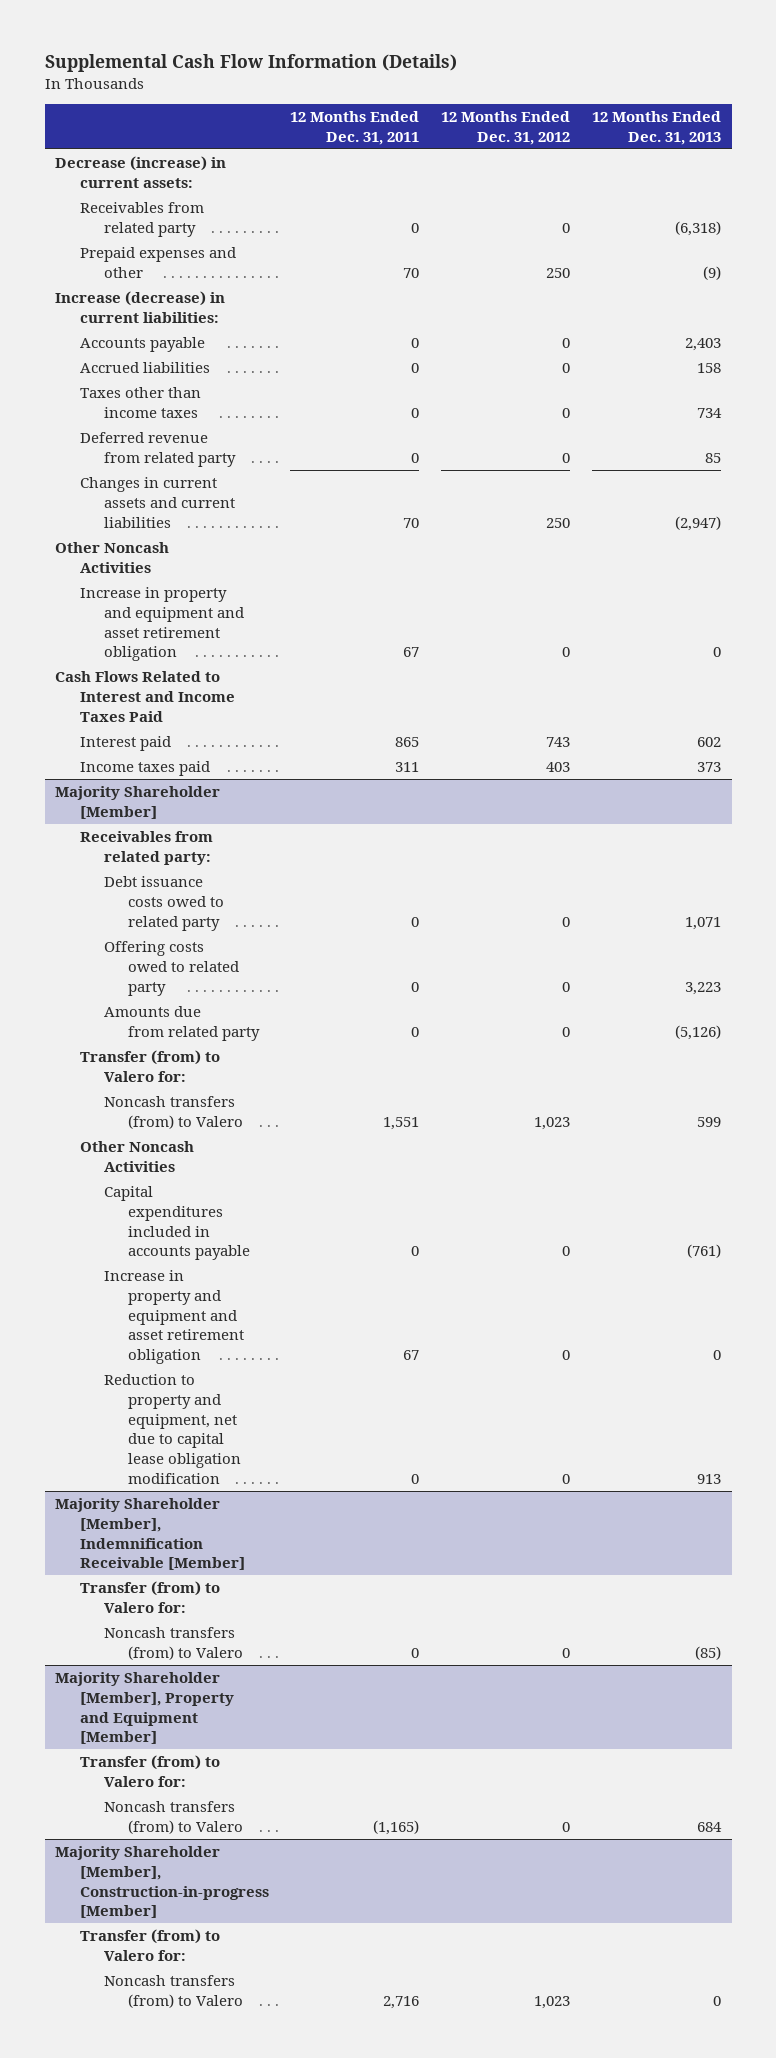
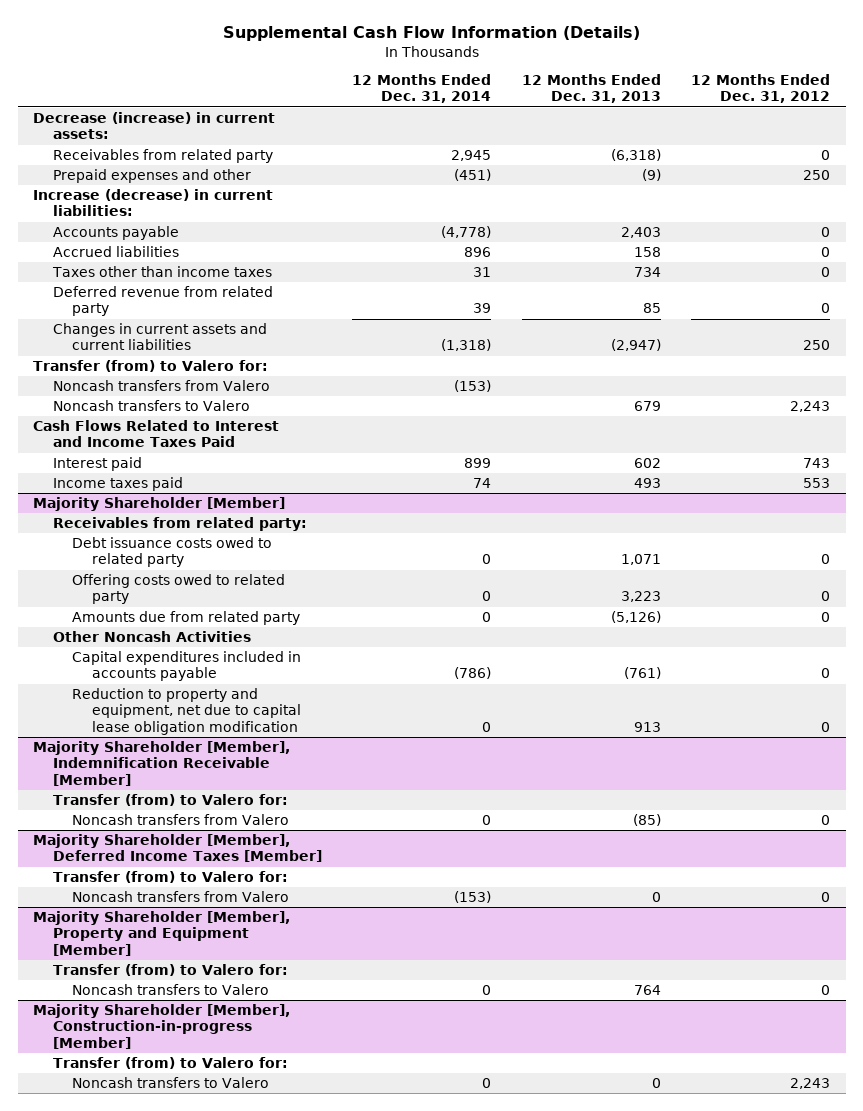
- | 12 Months Ended Dec. 31, 2011 | 12 Months Ended Dec. 31, 2012 | 12 Months Ended Dec. 31, 2013
+ | 12 Months Ended Dec. 31, 2014 | 12 Months Ended Dec. 31, 2013 | 12 Months Ended Dec. 31, 2012
- Other Noncash Activities
- Increase in property and equipment and asset retirement obligation | 67 | 0 | 0
+ Transfer (from) to Valero for:
+ Noncash transfers from Valero | (153) | |
+ Noncash transfers to Valero | | 679 | 2,243
- Income taxes paid | 311 | 403 | 373
+ Income taxes paid | 74 | 493 | 553
@ Majority Shareholder [Member]
- Transfer (from) to Valero for:
- Noncash transfers (from) to Valero | 1,551 | 1,023 | 599
- Increase in property and equipment and asset retirement obligation | 67 | 0 | 0
@ Majority Shareholder [Member], Indemnification Receivable [Member]
- Noncash transfers (from) to Valero | 0 | 0 | (85)
+ Noncash transfers from Valero | 0 | (85) | 0
+ Majority Shareholder [Member], Deferred Income Taxes [Member]
+ Transfer (from) to Valero for:
+ Noncash transfers from Valero | (153) | 0 | 0
@ Majority Shareholder [Member], Property and Equipment [Member]
- Noncash transfers (from) to Valero | (1,165) | 0 | 684
+ Noncash transfers to Valero | 0 | 764 | 0
@ Majority Shareholder [Member], Construction-in-progress [Member]
- Noncash transfers (from) to Valero | 2,716 | 1,023 | 0
+ Noncash transfers to Valero | 0 | 0 | 2,243

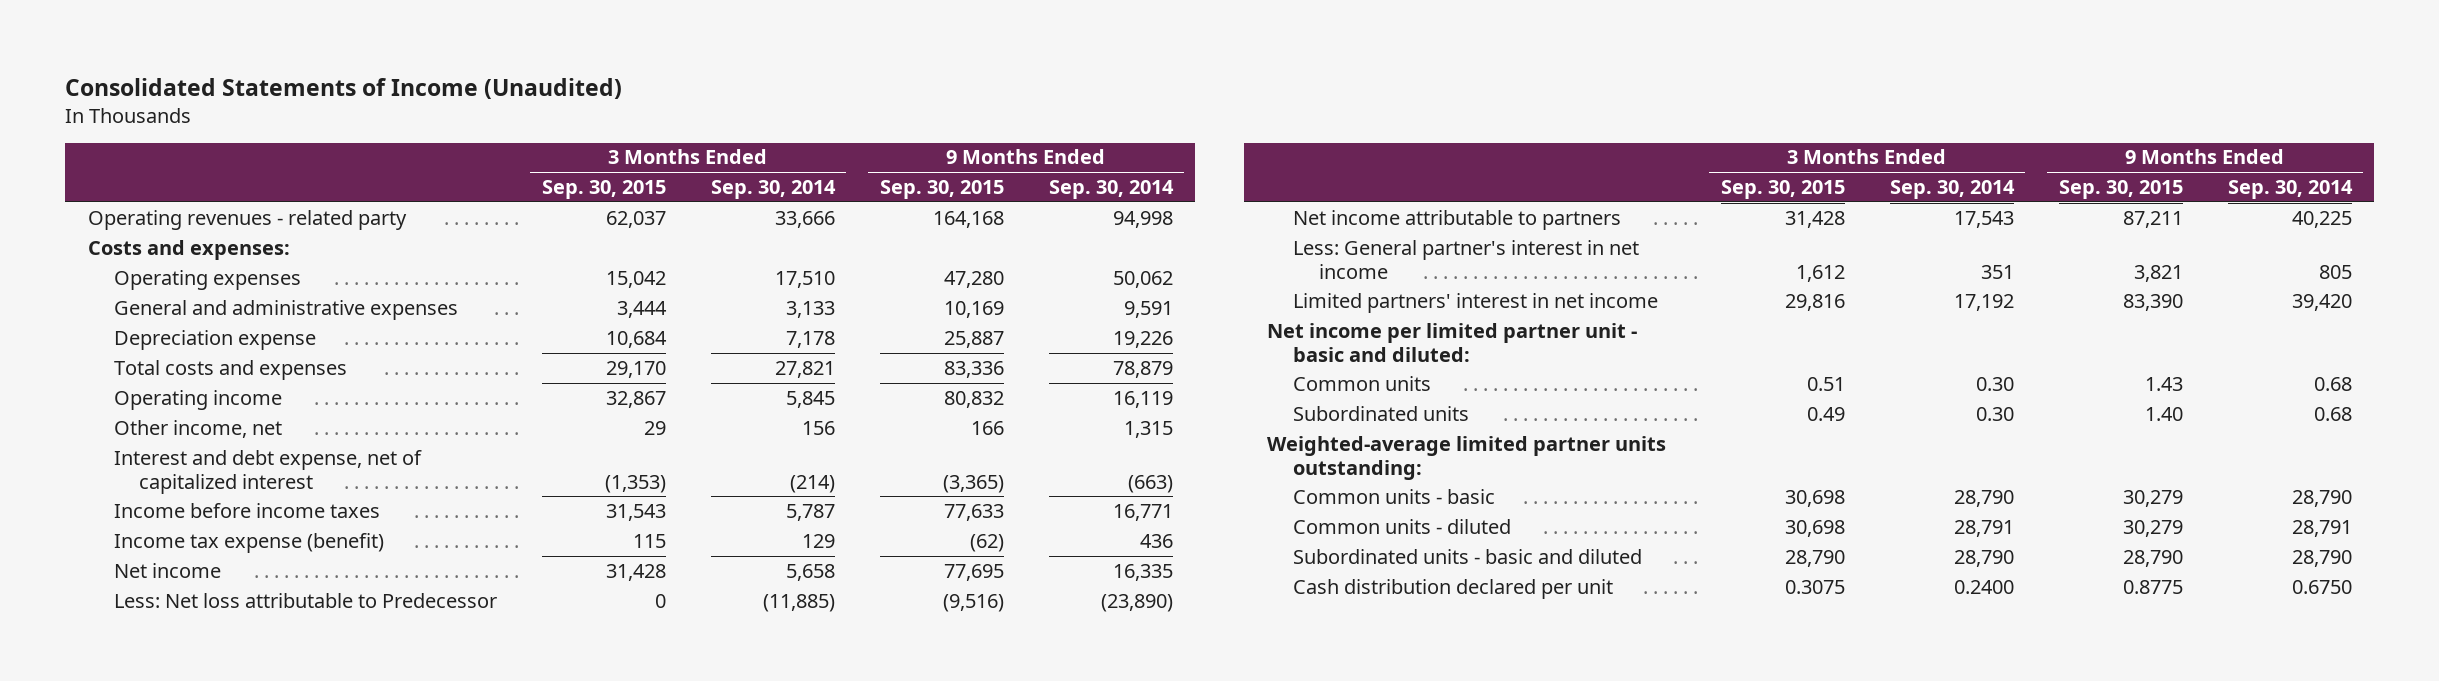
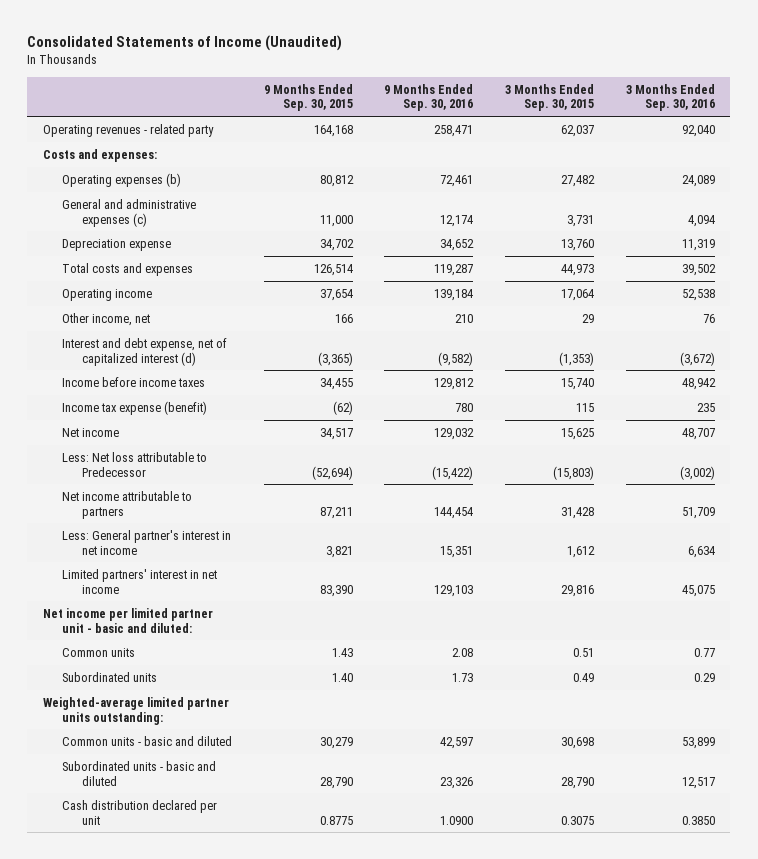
- | 3 Months Ended Sep. 30, 2015 | 3 Months Ended Sep. 30, 2014 | 9 Months Ended Sep. 30, 2015 | 9 Months Ended Sep. 30, 2014
+ | 9 Months Ended Sep. 30, 2015 | 9 Months Ended Sep. 30, 2016 | 3 Months Ended Sep. 30, 2015 | 3 Months Ended Sep. 30, 2016
- Operating expenses | 15,042 | 17,510 | 47,280 | 50,062
- General and administrative expenses | 3,444 | 3,133 | 10,169 | 9,591
- Depreciation expense | 10,684 | 7,178 | 25,887 | 19,226
- Total costs and expenses | 29,170 | 27,821 | 83,336 | 78,879
- Operating income | 32,867 | 5,845 | 80,832 | 16,119
+ Operating expenses (b) | 80,812 | 72,461 | 27,482 | 24,089
+ General and administrative expenses (c) | 11,000 | 12,174 | 3,731 | 4,094
+ Depreciation expense | 34,702 | 34,652 | 13,760 | 11,319
+ Total costs and expenses | 126,514 | 119,287 | 44,973 | 39,502
+ Operating income | 37,654 | 139,184 | 17,064 | 52,538
- Interest and debt expense, net of capitalized interest | (1,353) | (214) | (3,365) | (663)
- Income before income taxes | 31,543 | 5,787 | 77,633 | 16,771
+ Interest and debt expense, net of capitalized interest (d) | (3,365) | (9,582) | (1,353) | (3,672)
+ Income before income taxes | 34,455 | 129,812 | 15,740 | 48,942
- Net income | 31,428 | 5,658 | 77,695 | 16,335
- Less: Net loss attributable to Predecessor | 0 | (11,885) | (9,516) | (23,890)
+ Net income | 34,517 | 129,032 | 15,625 | 48,707
+ Less: Net loss attributable to Predecessor | (52,694) | (15,422) | (15,803) | (3,002)
- Common units - basic | 30,698 | 28,790 | 30,279 | 28,790
- Common units - diluted | 30,698 | 28,791 | 30,279 | 28,791
+ Common units - basic and diluted | 30,279 | 42,597 | 30,698 | 53,899

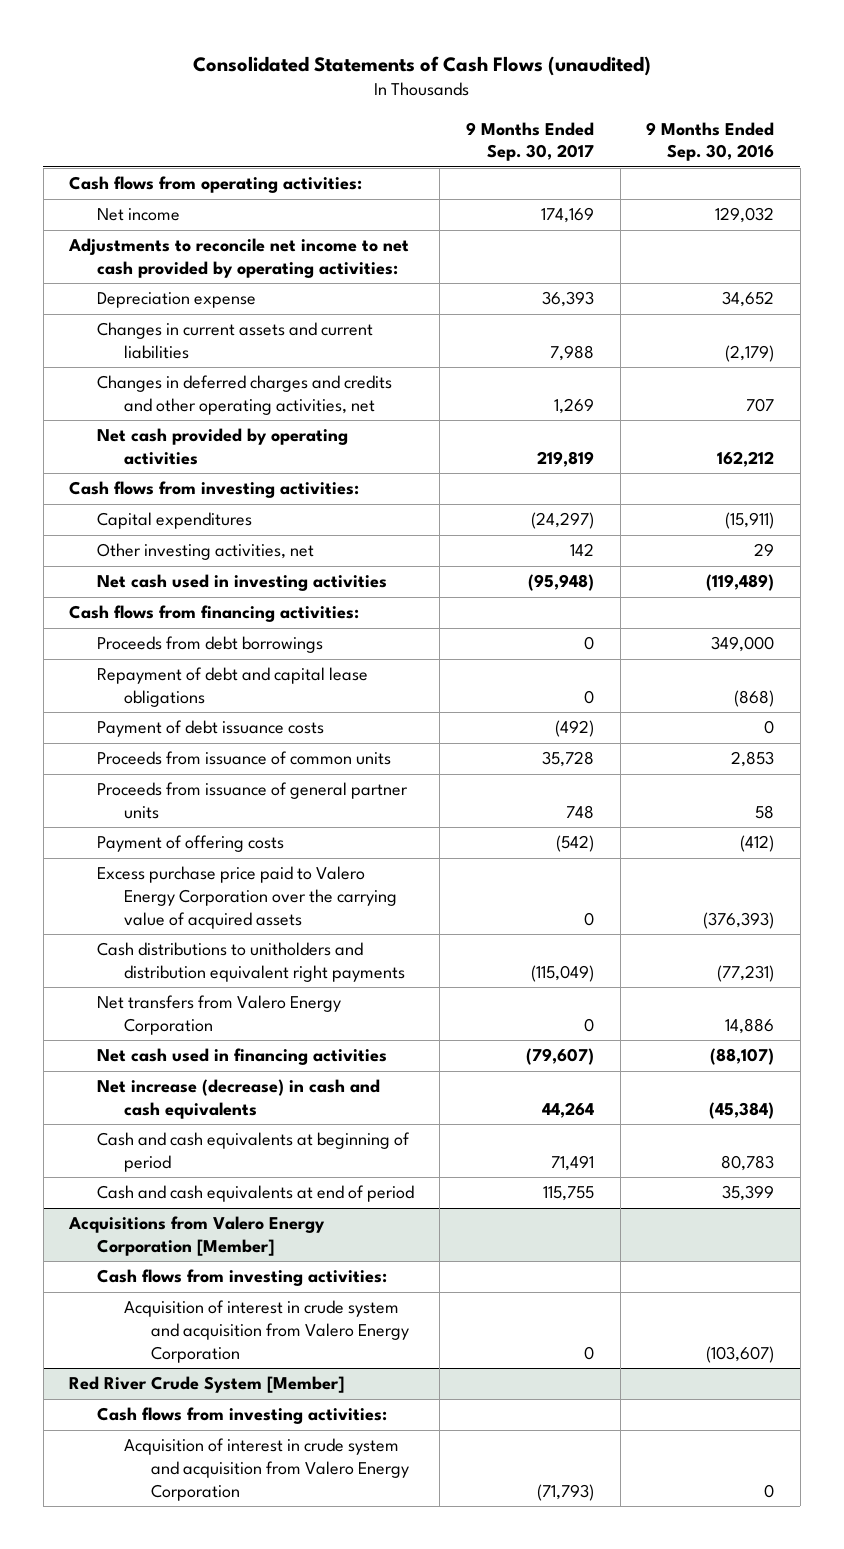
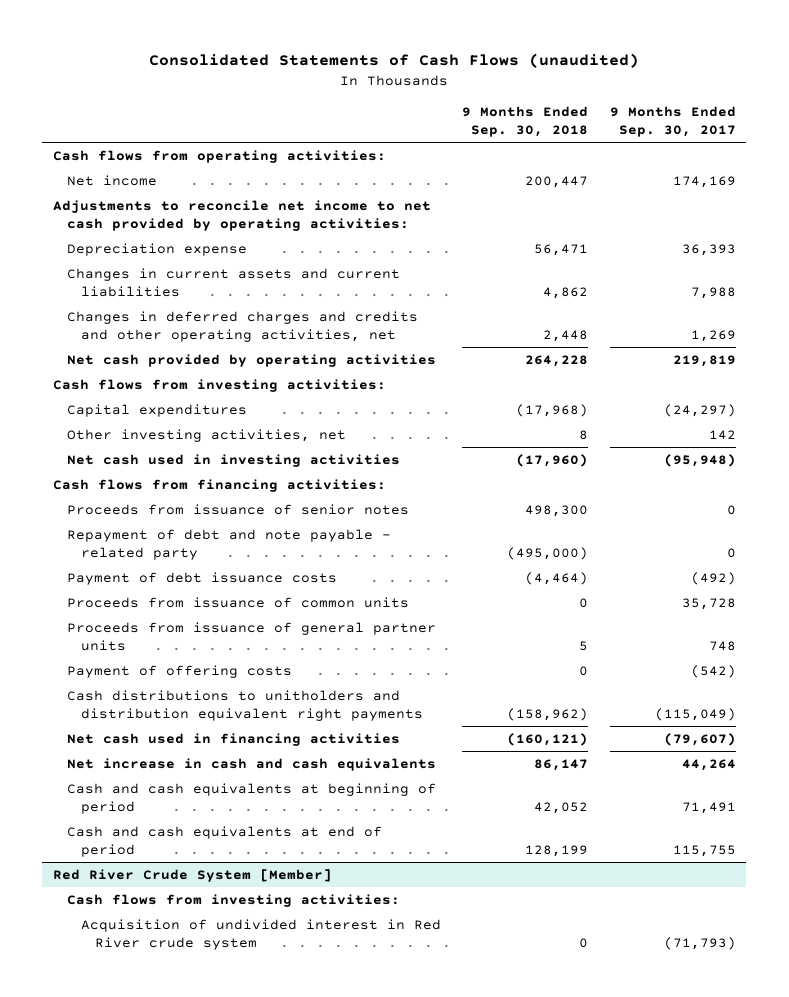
- | 9 Months Ended Sep. 30, 2017 | 9 Months Ended Sep. 30, 2016
+ | 9 Months Ended Sep. 30, 2018 | 9 Months Ended Sep. 30, 2017
- Proceeds from debt borrowings | 0 | 349,000
- Repayment of debt and capital lease obligations | 0 | (868)
+ Proceeds from issuance of senior notes | 498,300 | 0
+ Repayment of debt and note payable - related party | (495,000) | 0
- Excess purchase price paid to Valero Energy Corporation over the carrying value of acquired assets | 0 | (376,393)
- Net transfers from Valero Energy Corporation | 0 | 14,886
- Net increase (decrease) in cash and cash equivalents | 44,264 | (45,384)
+ Net increase in cash and cash equivalents | 86,147 | 44,264
- Acquisitions from Valero Energy Corporation [Member]
- Cash flows from investing activities:
- Acquisition of interest in crude system and acquisition from Valero Energy Corporation | 0 | (103,607)
@ Red River Crude System [Member]
- Acquisition of interest in crude system and acquisition from Valero Energy Corporation | (71,793) | 0
+ Acquisition of undivided interest in Red River crude system | 0 | (71,793)

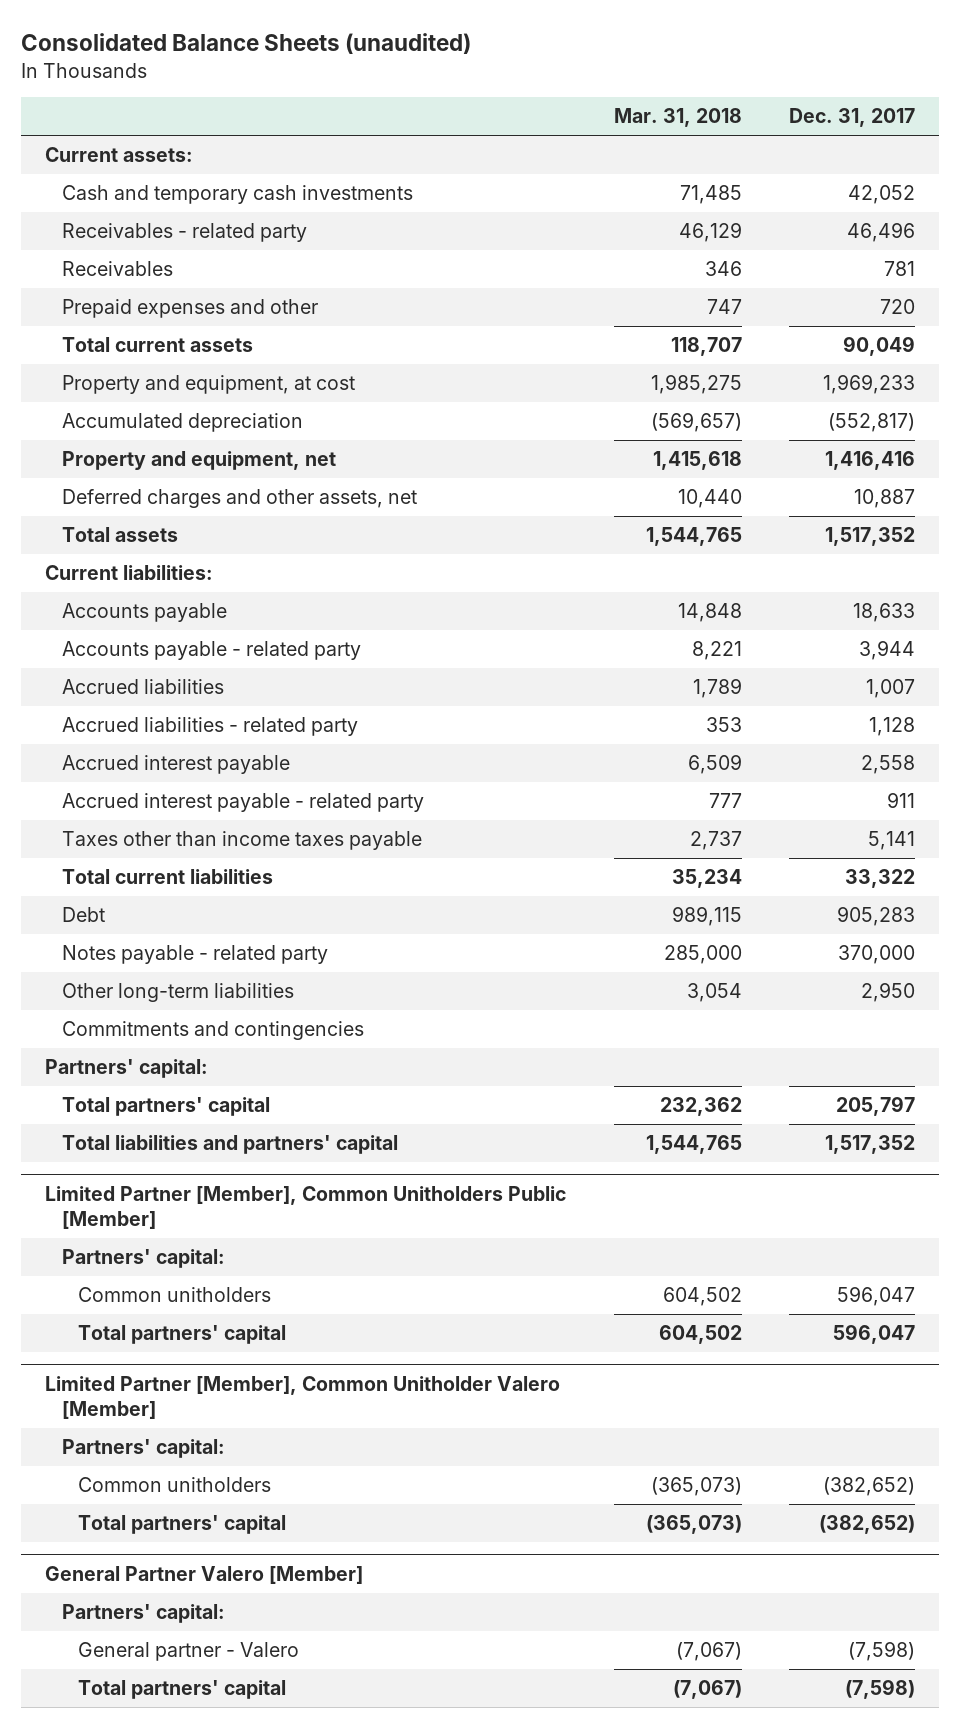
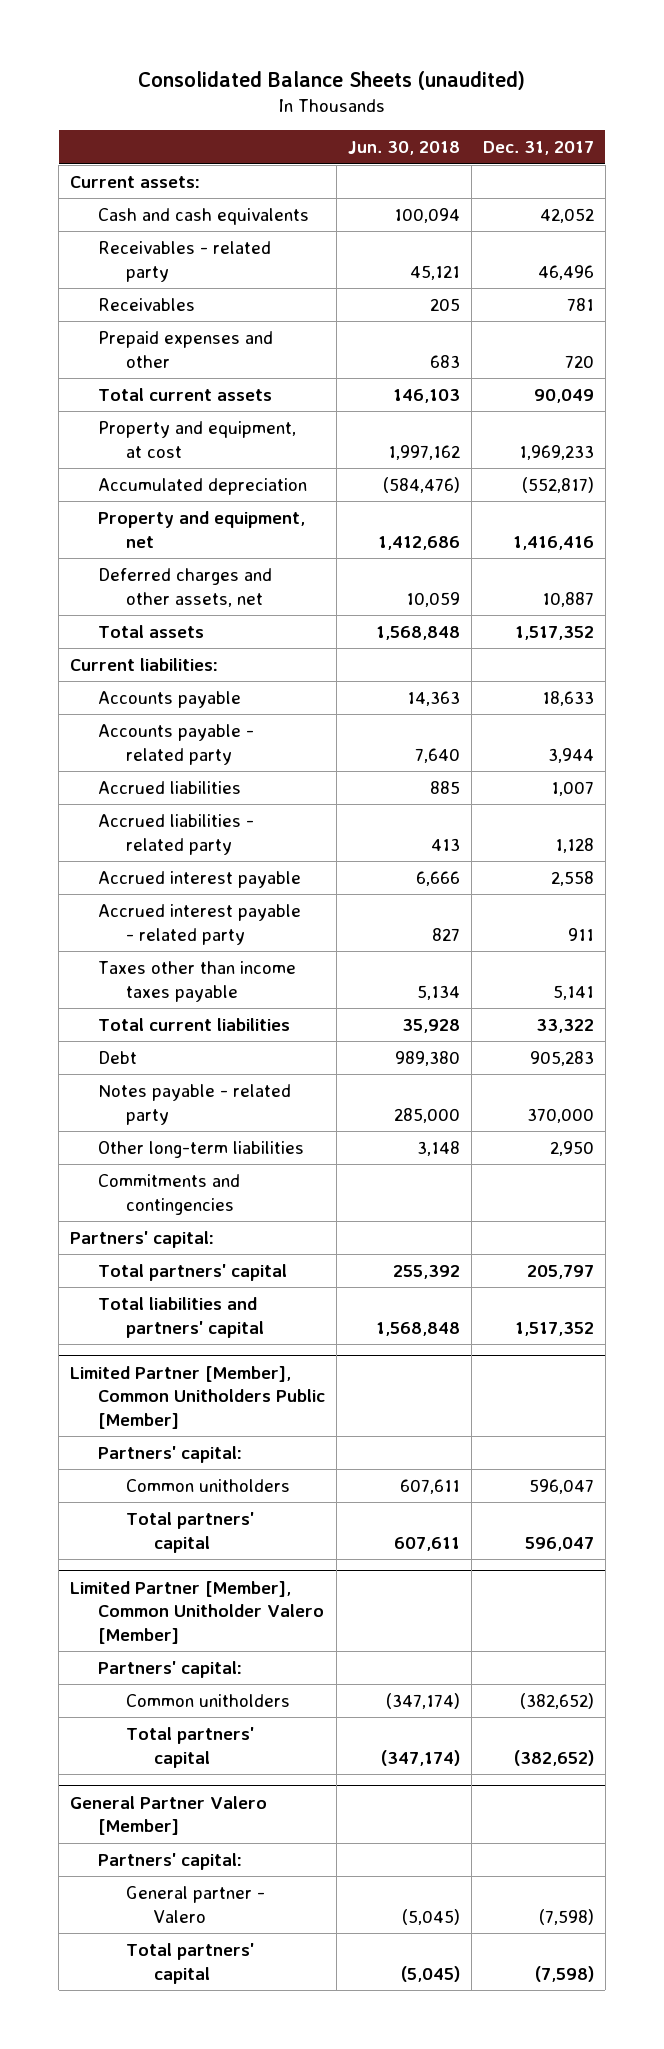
- | Mar. 31, 2018 | Dec. 31, 2017
+ | Jun. 30, 2018 | Dec. 31, 2017
- Cash and temporary cash investments | 71,485 | 42,052
+ Cash and cash equivalents | 100,094 | 42,052

